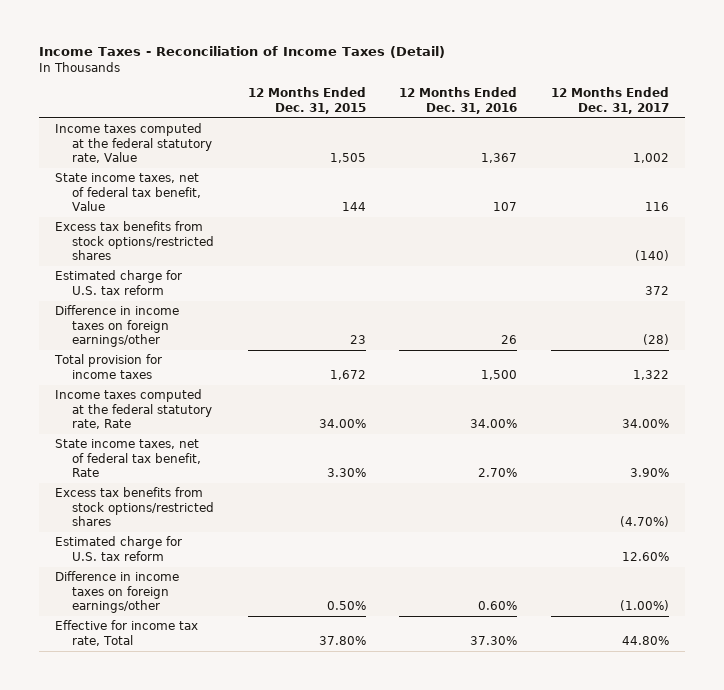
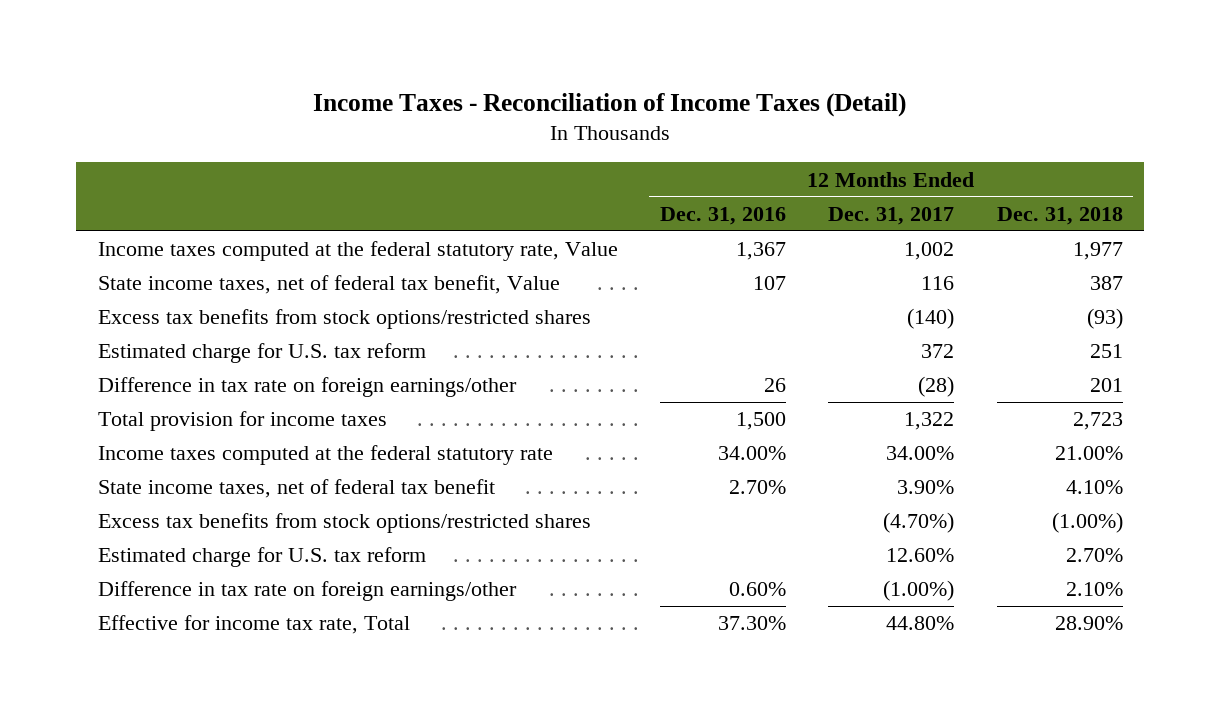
- | 12 Months Ended Dec. 31, 2015 | 12 Months Ended Dec. 31, 2016 | 12 Months Ended Dec. 31, 2017
+ | 12 Months Ended Dec. 31, 2016 | 12 Months Ended Dec. 31, 2017 | 12 Months Ended Dec. 31, 2018
- Difference in income taxes on foreign earnings/other | 23 | 26 | (28)
+ Difference in tax rate on foreign earnings/other | 26 | (28) | 201
- Income taxes computed at the federal statutory rate, Rate | 34.00% | 34.00% | 34.00%
- State income taxes, net of federal tax benefit, Rate | 3.30% | 2.70% | 3.90%
+ Income taxes computed at the federal statutory rate | 34.00% | 34.00% | 21.00%
+ State income taxes, net of federal tax benefit | 2.70% | 3.90% | 4.10%
- Difference in income taxes on foreign earnings/other | 0.50% | 0.60% | (1.00%)
+ Difference in tax rate on foreign earnings/other | 0.60% | (1.00%) | 2.10%

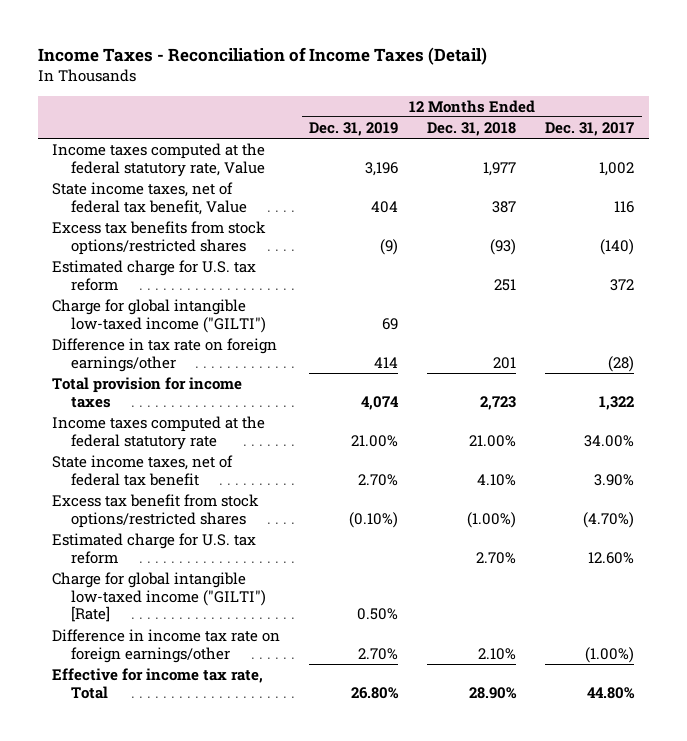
- | 12 Months Ended Dec. 31, 2016 | 12 Months Ended Dec. 31, 2017 | 12 Months Ended Dec. 31, 2018
+ | 12 Months Ended Dec. 31, 2019 | 12 Months Ended Dec. 31, 2018 | 12 Months Ended Dec. 31, 2017
+ Charge for global intangible low-taxed income ("GILTI") | 69 | |
- Excess tax benefits from stock options/restricted shares | | (4.70%) | (1.00%)
+ Excess tax benefit from stock options/restricted shares | (0.10%) | (1.00%) | (4.70%)
- Difference in tax rate on foreign earnings/other | 0.60% | (1.00%) | 2.10%
+ Charge for global intangible low-taxed income ("GILTI") [Rate] | 0.50% | |
+ Difference in income tax rate on foreign earnings/other | 2.70% | 2.10% | (1.00%)

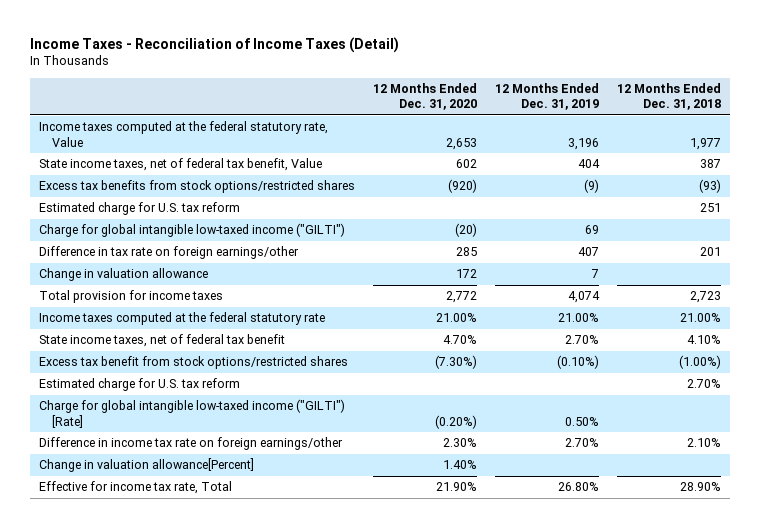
- | 12 Months Ended Dec. 31, 2019 | 12 Months Ended Dec. 31, 2018 | 12 Months Ended Dec. 31, 2017
+ | 12 Months Ended Dec. 31, 2020 | 12 Months Ended Dec. 31, 2019 | 12 Months Ended Dec. 31, 2018
- Difference in tax rate on foreign earnings/other | 414 | 201 | (28)
+ Difference in tax rate on foreign earnings/other | 285 | 407 | 201
+ Change in valuation allowance | 172 | 7 |
+ Change in valuation allowance[Percent] | 1.40% | |

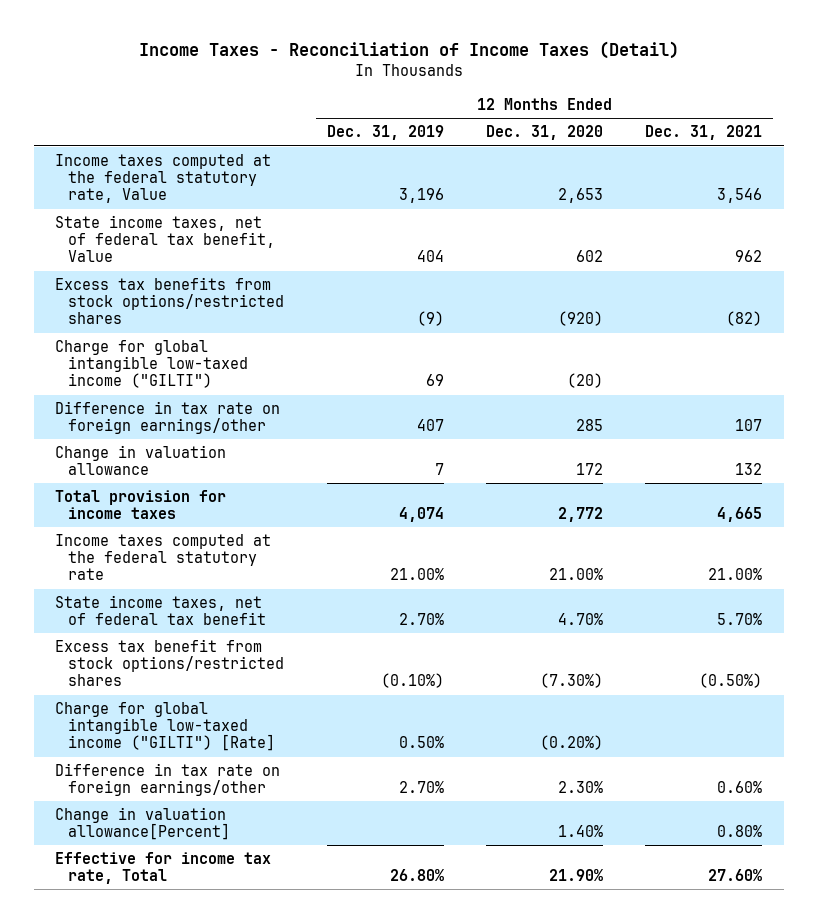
- | 12 Months Ended Dec. 31, 2020 | 12 Months Ended Dec. 31, 2019 | 12 Months Ended Dec. 31, 2018
+ | 12 Months Ended Dec. 31, 2019 | 12 Months Ended Dec. 31, 2020 | 12 Months Ended Dec. 31, 2021
- Estimated charge for U.S. tax reform | | | 251
- Estimated charge for U.S. tax reform | | | 2.70%
- Difference in income tax rate on foreign earnings/other | 2.30% | 2.70% | 2.10%
+ Difference in tax rate on foreign earnings/other | 2.70% | 2.30% | 0.60%

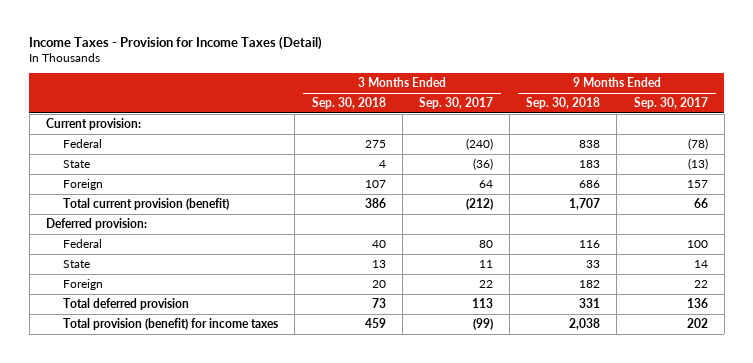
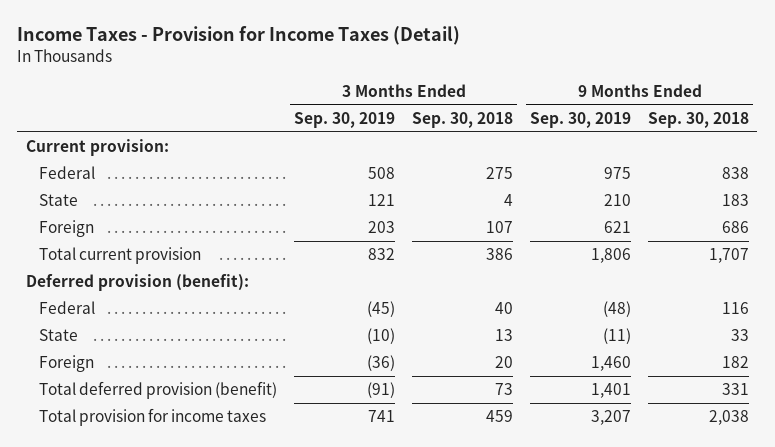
- | 3 Months Ended Sep. 30, 2018 | 3 Months Ended Sep. 30, 2017 | 9 Months Ended Sep. 30, 2018 | 9 Months Ended Sep. 30, 2017
+ | 3 Months Ended Sep. 30, 2019 | 3 Months Ended Sep. 30, 2018 | 9 Months Ended Sep. 30, 2019 | 9 Months Ended Sep. 30, 2018
- Total current provision (benefit) | 386 | (212) | 1,707 | 66
- Deferred provision:
+ Total current provision | 832 | 386 | 1,806 | 1,707
+ Deferred provision (benefit):
- Total deferred provision | 73 | 113 | 331 | 136
- Total provision (benefit) for income taxes | 459 | (99) | 2,038 | 202
+ Total deferred provision (benefit) | (91) | 73 | 1,401 | 331
+ Total provision for income taxes | 741 | 459 | 3,207 | 2,038

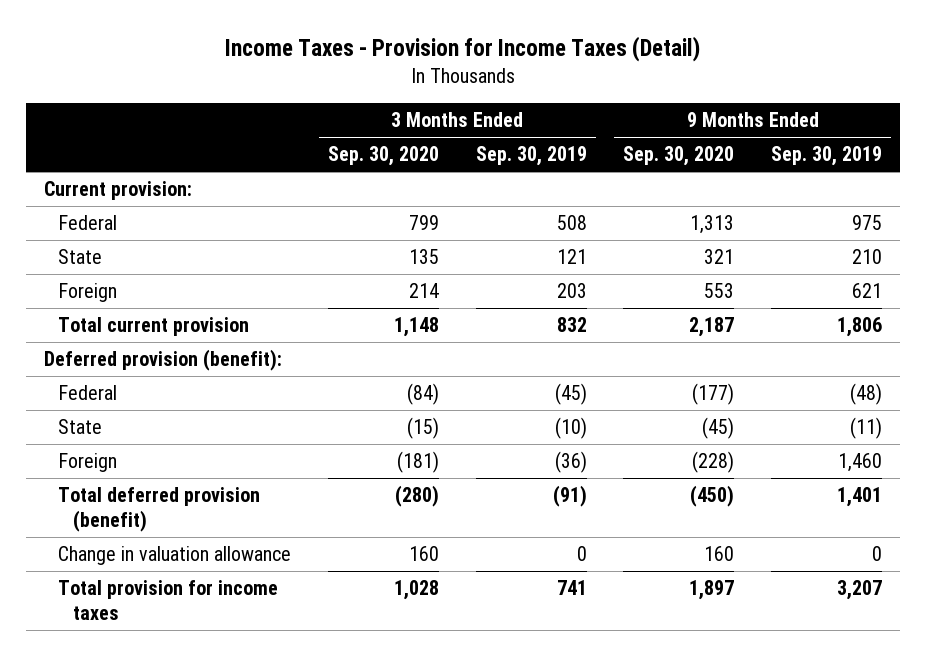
- | 3 Months Ended Sep. 30, 2019 | 3 Months Ended Sep. 30, 2018 | 9 Months Ended Sep. 30, 2019 | 9 Months Ended Sep. 30, 2018
+ | 3 Months Ended Sep. 30, 2020 | 3 Months Ended Sep. 30, 2019 | 9 Months Ended Sep. 30, 2020 | 9 Months Ended Sep. 30, 2019
+ Change in valuation allowance | 160 | 0 | 160 | 0

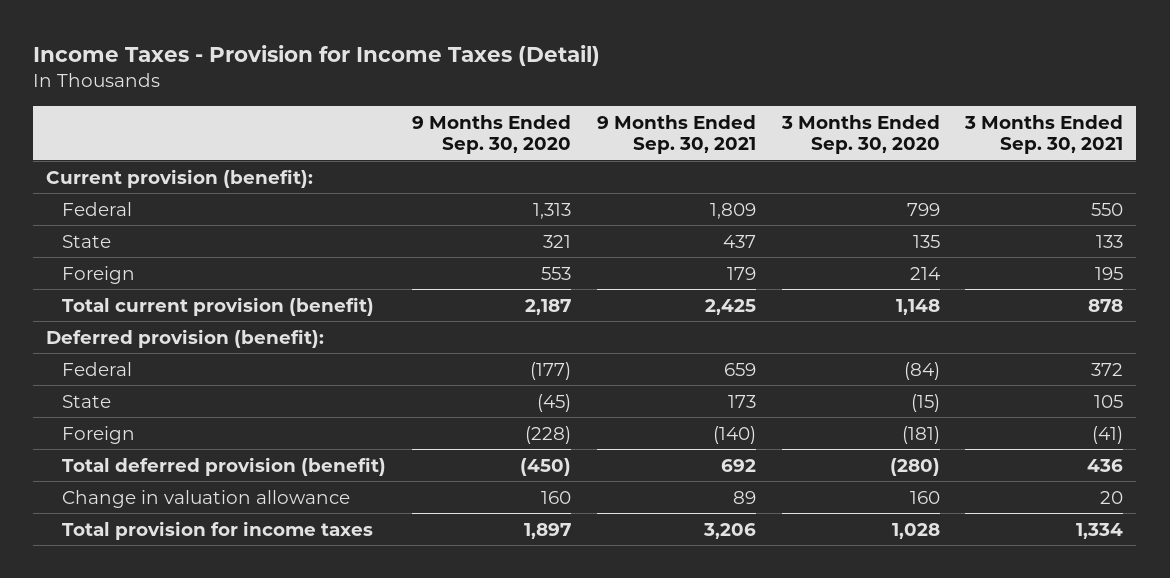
- | 3 Months Ended Sep. 30, 2020 | 3 Months Ended Sep. 30, 2019 | 9 Months Ended Sep. 30, 2020 | 9 Months Ended Sep. 30, 2019
+ | 9 Months Ended Sep. 30, 2020 | 9 Months Ended Sep. 30, 2021 | 3 Months Ended Sep. 30, 2020 | 3 Months Ended Sep. 30, 2021
- Current provision:
+ Current provision (benefit):
- Total current provision | 1,148 | 832 | 2,187 | 1,806
+ Total current provision (benefit) | 2,187 | 2,425 | 1,148 | 878

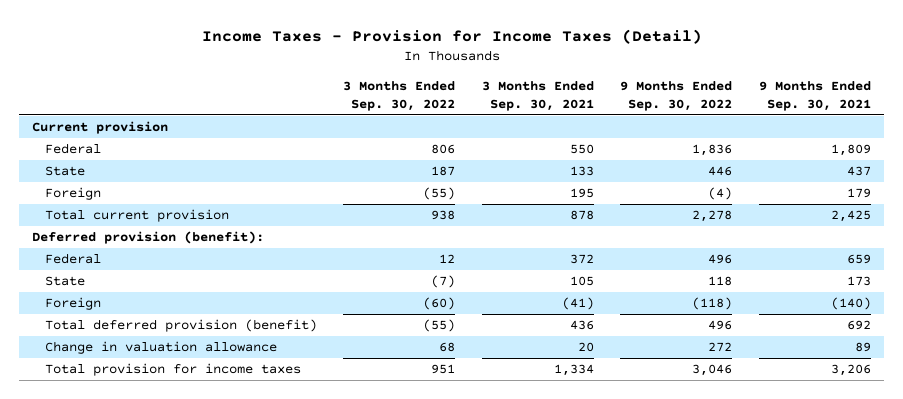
- | 9 Months Ended Sep. 30, 2020 | 9 Months Ended Sep. 30, 2021 | 3 Months Ended Sep. 30, 2020 | 3 Months Ended Sep. 30, 2021
+ | 3 Months Ended Sep. 30, 2022 | 3 Months Ended Sep. 30, 2021 | 9 Months Ended Sep. 30, 2022 | 9 Months Ended Sep. 30, 2021
- Current provision (benefit):
+ Current provision
- Total current provision (benefit) | 2,187 | 2,425 | 1,148 | 878
+ Total current provision | 938 | 878 | 2,278 | 2,425

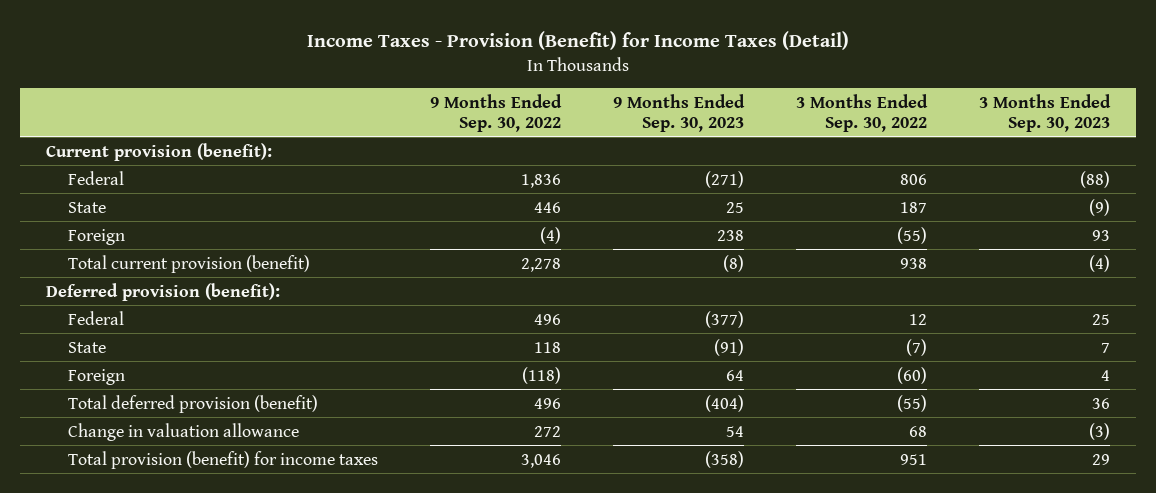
- Income Taxes - Provision for Income Taxes (Detail)
+ Income Taxes - Provision (Benefit) for Income Taxes (Detail)
- | 3 Months Ended Sep. 30, 2022 | 3 Months Ended Sep. 30, 2021 | 9 Months Ended Sep. 30, 2022 | 9 Months Ended Sep. 30, 2021
+ | 9 Months Ended Sep. 30, 2022 | 9 Months Ended Sep. 30, 2023 | 3 Months Ended Sep. 30, 2022 | 3 Months Ended Sep. 30, 2023
- Current provision
+ Current provision (benefit):
- Total current provision | 938 | 878 | 2,278 | 2,425
+ Total current provision (benefit) | 2,278 | (8) | 938 | (4)
- Total provision for income taxes | 951 | 1,334 | 3,046 | 3,206
+ Total provision (benefit) for income taxes | 3,046 | (358) | 951 | 29

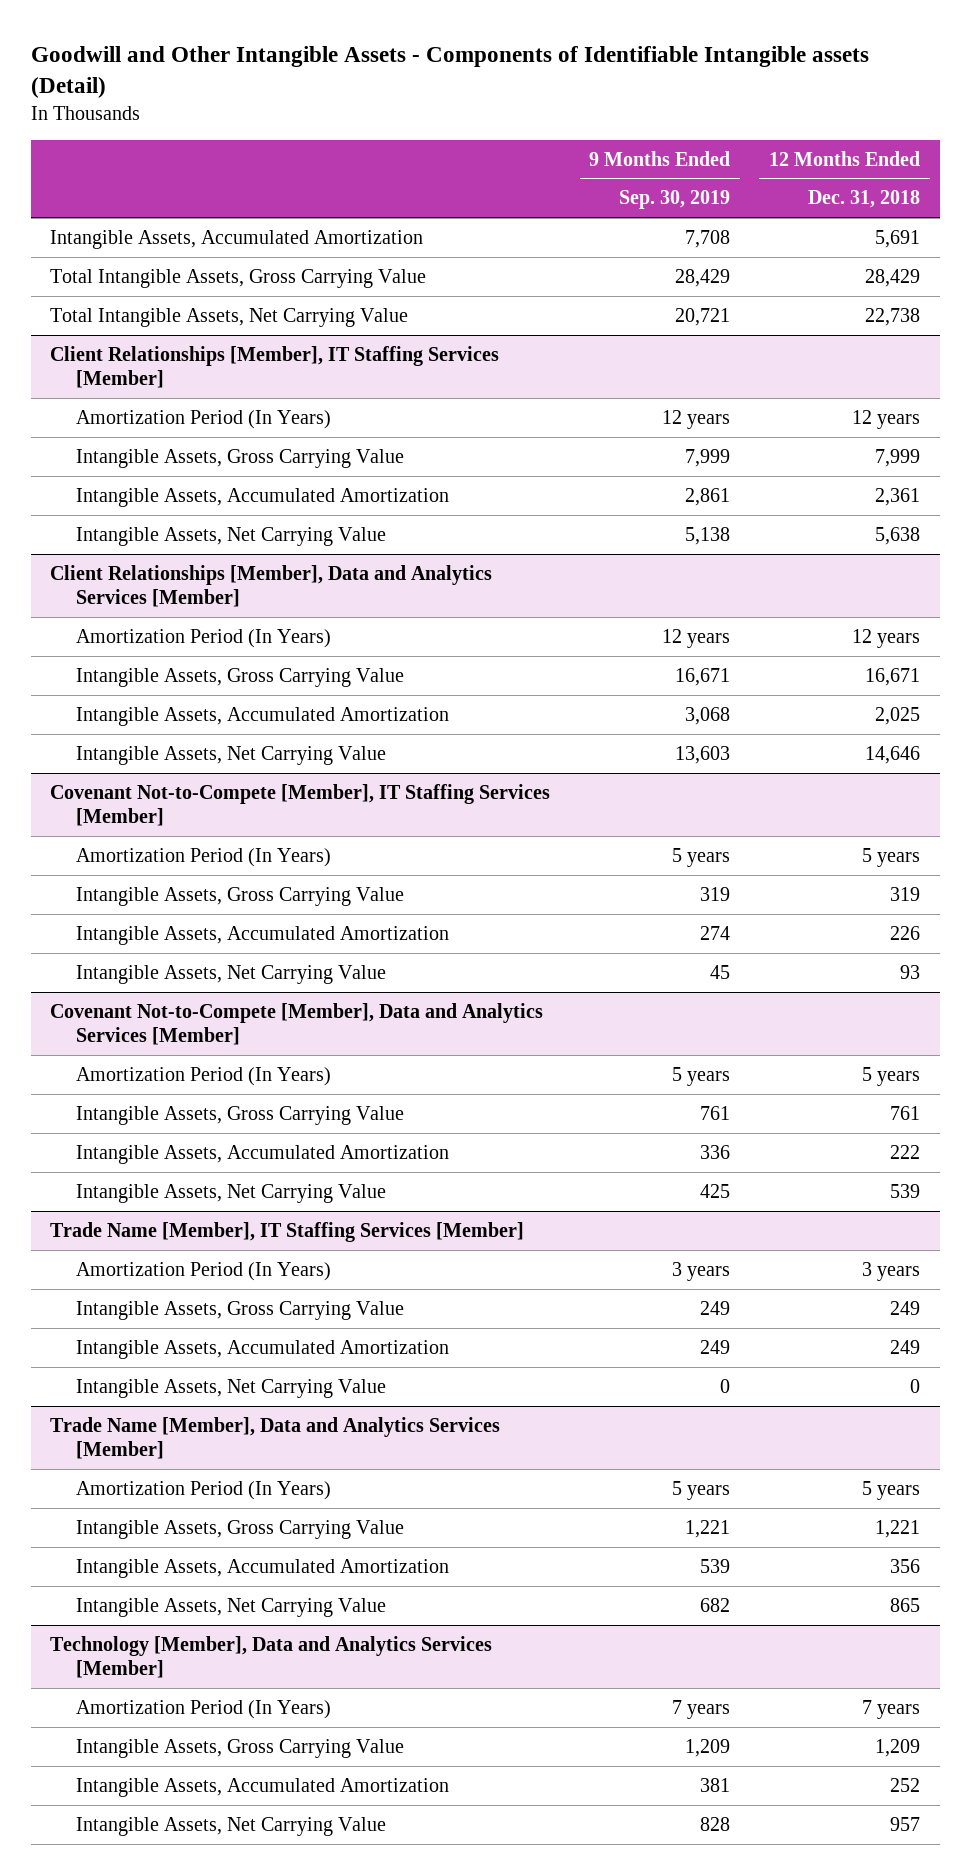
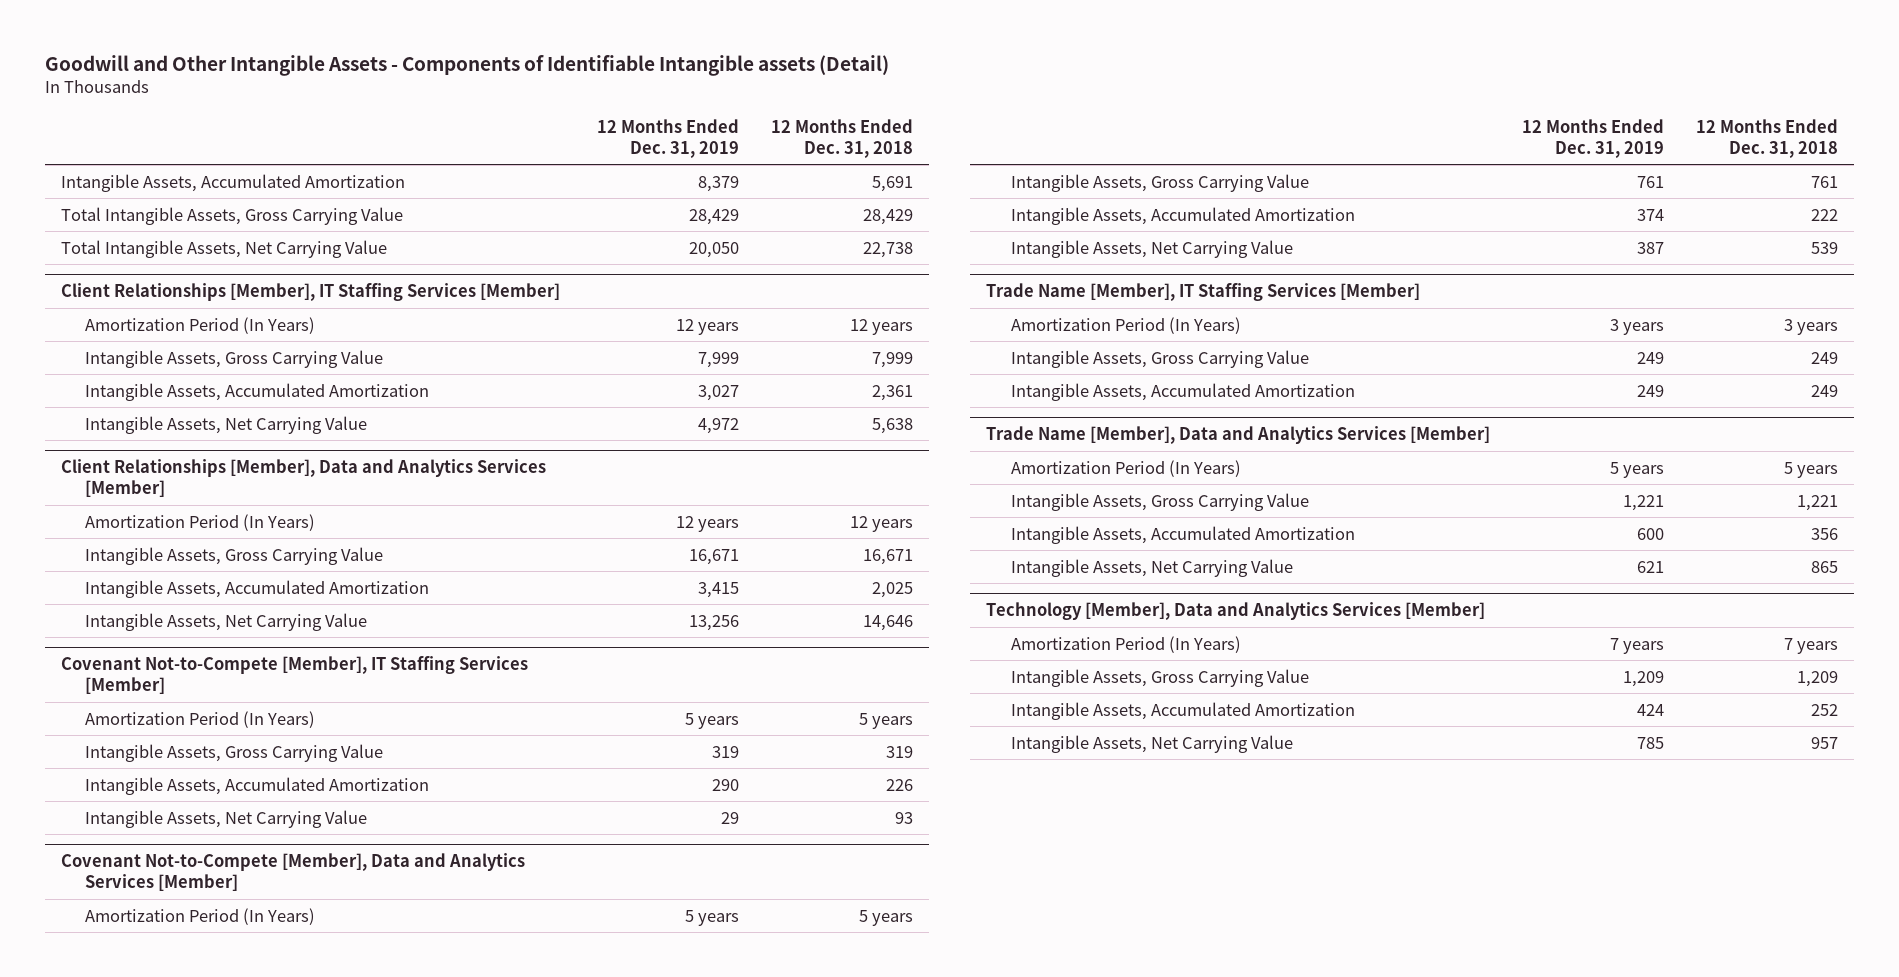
- | 9 Months Ended Sep. 30, 2019 | 12 Months Ended Dec. 31, 2018
+ | 12 Months Ended Dec. 31, 2019 | 12 Months Ended Dec. 31, 2018
@ Trade Name [Member], IT Staffing Services [Member]
- Intangible Assets, Net Carrying Value | 0 | 0

